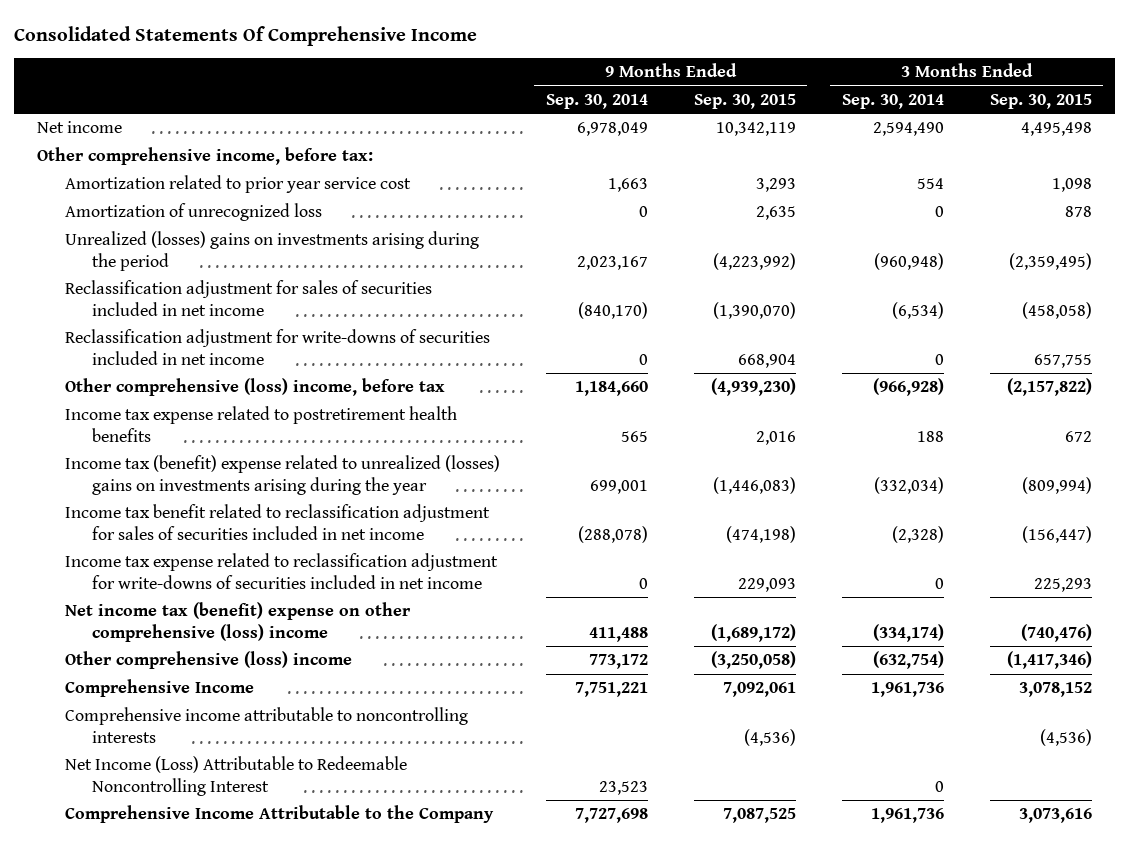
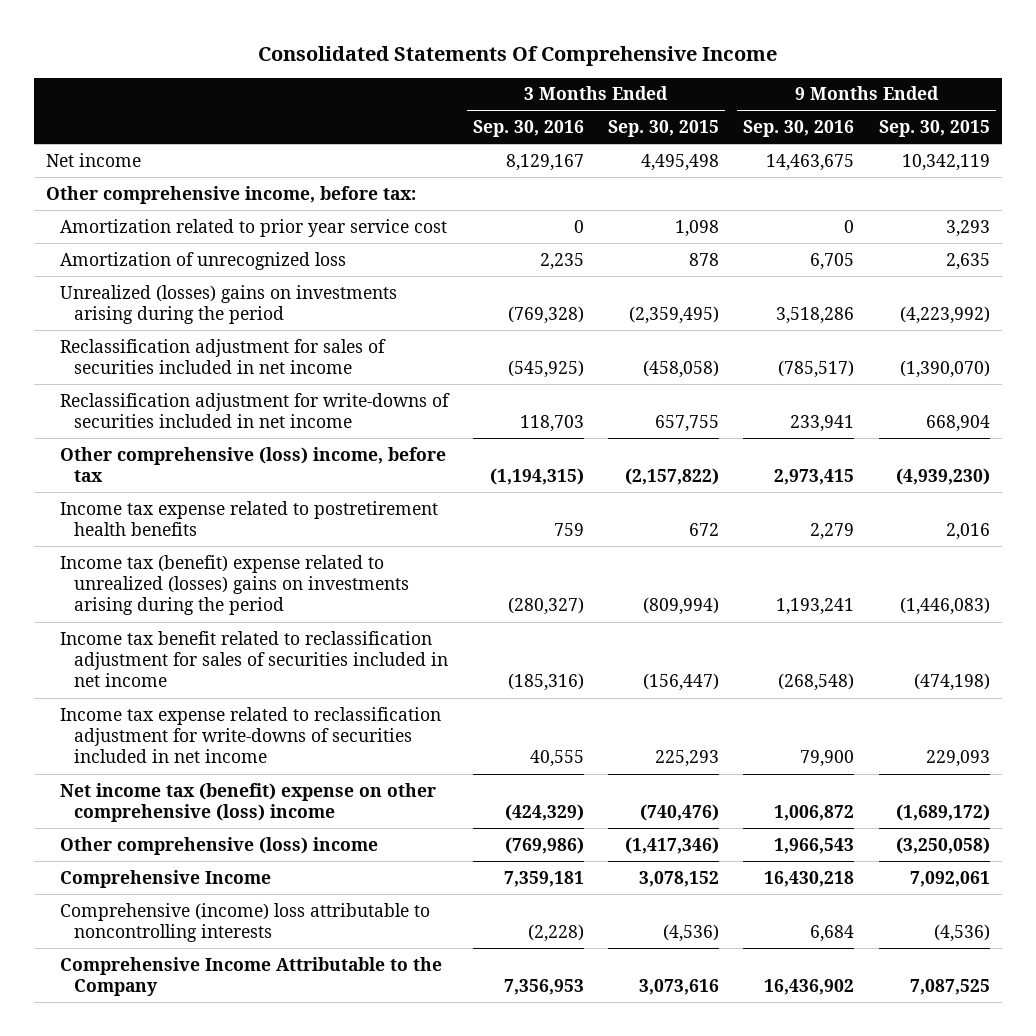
- | 9 Months Ended Sep. 30, 2014 | 9 Months Ended Sep. 30, 2015 | 3 Months Ended Sep. 30, 2014 | 3 Months Ended Sep. 30, 2015
+ | 3 Months Ended Sep. 30, 2016 | 3 Months Ended Sep. 30, 2015 | 9 Months Ended Sep. 30, 2016 | 9 Months Ended Sep. 30, 2015
- Income tax (benefit) expense related to unrealized (losses) gains on investments arising during the year | 699,001 | (1,446,083) | (332,034) | (809,994)
+ Income tax (benefit) expense related to unrealized (losses) gains on investments arising during the period | (280,327) | (809,994) | 1,193,241 | (1,446,083)
- Comprehensive income attributable to noncontrolling interests | | (4,536) | | (4,536)
- Net Income (Loss) Attributable to Redeemable Noncontrolling Interest | 23,523 | | 0 |
+ Comprehensive (income) loss attributable to noncontrolling interests | (2,228) | (4,536) | 6,684 | (4,536)

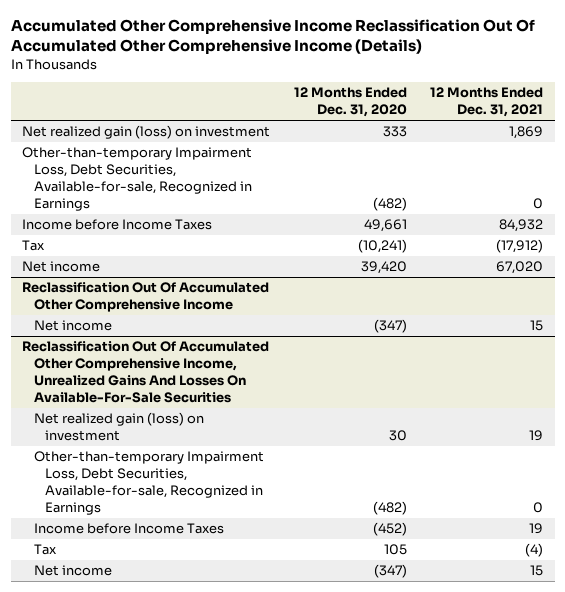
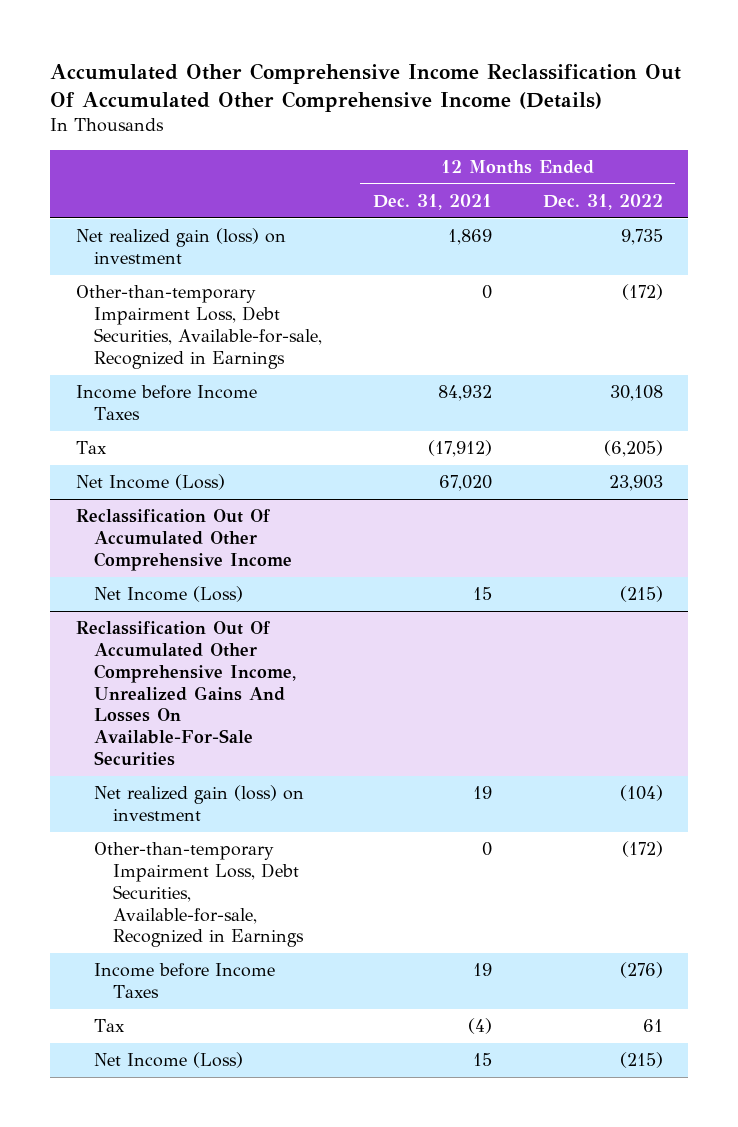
- | 12 Months Ended Dec. 31, 2020 | 12 Months Ended Dec. 31, 2021
+ | 12 Months Ended Dec. 31, 2021 | 12 Months Ended Dec. 31, 2022
- Net income | 39,420 | 67,020
+ Net Income (Loss) | 67,020 | 23,903
@ Reclassification Out Of Accumulated Other Comprehensive Income
- Net income | (347) | 15
+ Net Income (Loss) | 15 | (215)
@ Reclassification Out Of Accumulated Other Comprehensive Income, Unrealized Gains And Losses On Available-For-Sale Securities
- Net income | (347) | 15
+ Net Income (Loss) | 15 | (215)

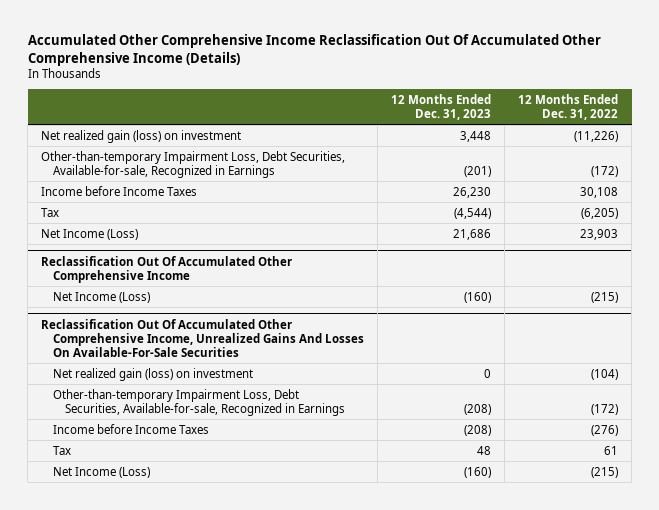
- | 12 Months Ended Dec. 31, 2021 | 12 Months Ended Dec. 31, 2022
+ | 12 Months Ended Dec. 31, 2023 | 12 Months Ended Dec. 31, 2022
- Net realized gain (loss) on investment | 1,869 | 9,735
+ Net realized gain (loss) on investment | 3,448 | (11,226)

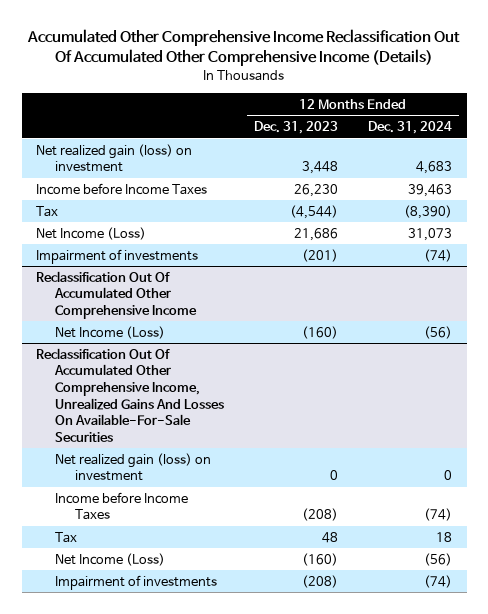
- | 12 Months Ended Dec. 31, 2023 | 12 Months Ended Dec. 31, 2022
+ | 12 Months Ended Dec. 31, 2023 | 12 Months Ended Dec. 31, 2024
- Other-than-temporary Impairment Loss, Debt Securities, Available-for-sale, Recognized in Earnings | (201) | (172)
+ Impairment of investments | (201) | (74)
@ Reclassification Out Of Accumulated Other Comprehensive Income, Unrealized Gains And Losses On Available-For-Sale Securities
- Other-than-temporary Impairment Loss, Debt Securities, Available-for-sale, Recognized in Earnings | (208) | (172)
+ Impairment of investments | (208) | (74)

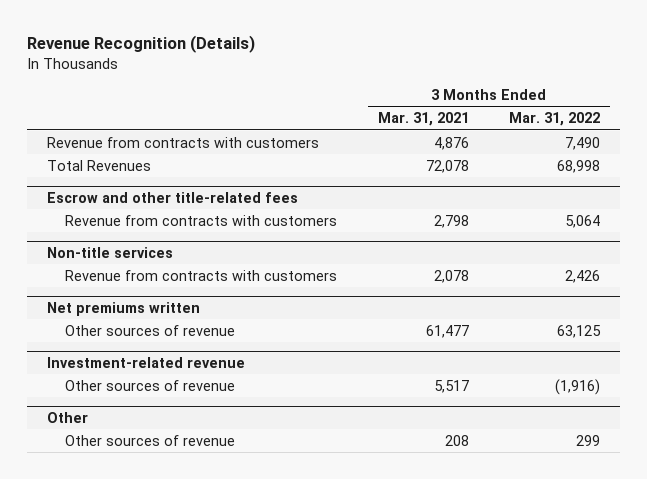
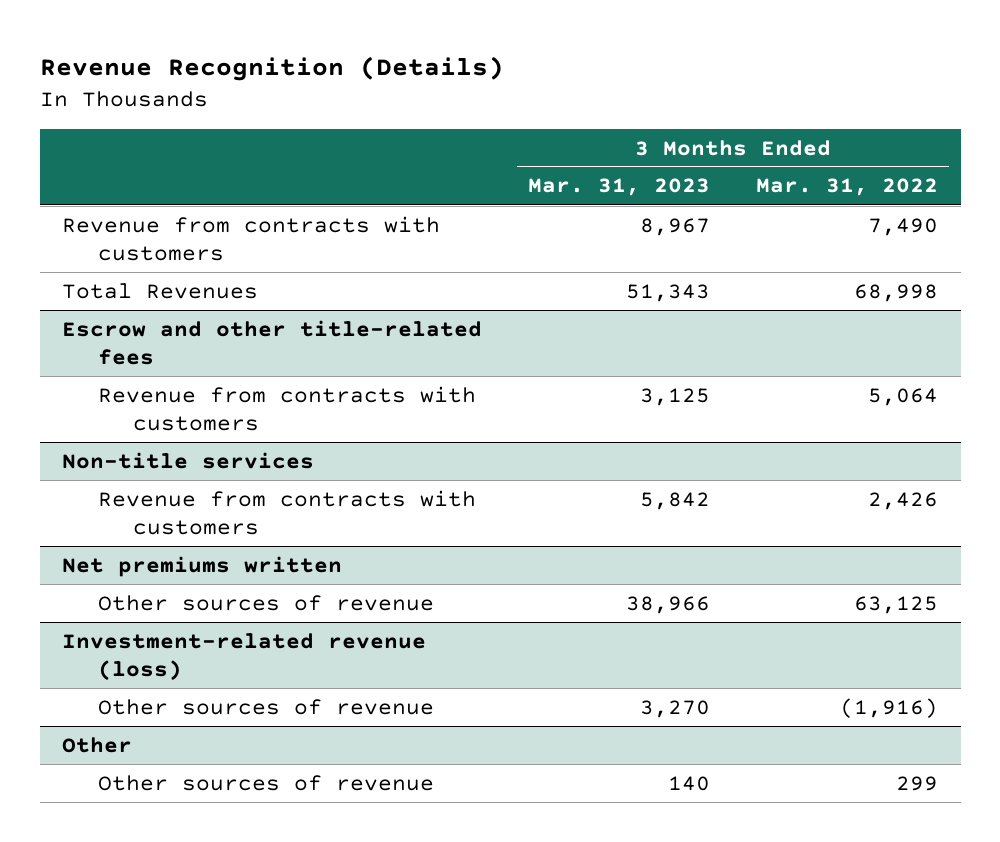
- | 3 Months Ended Mar. 31, 2021 | 3 Months Ended Mar. 31, 2022
+ | 3 Months Ended Mar. 31, 2023 | 3 Months Ended Mar. 31, 2022
- Investment-related revenue
+ Investment-related revenue (loss)

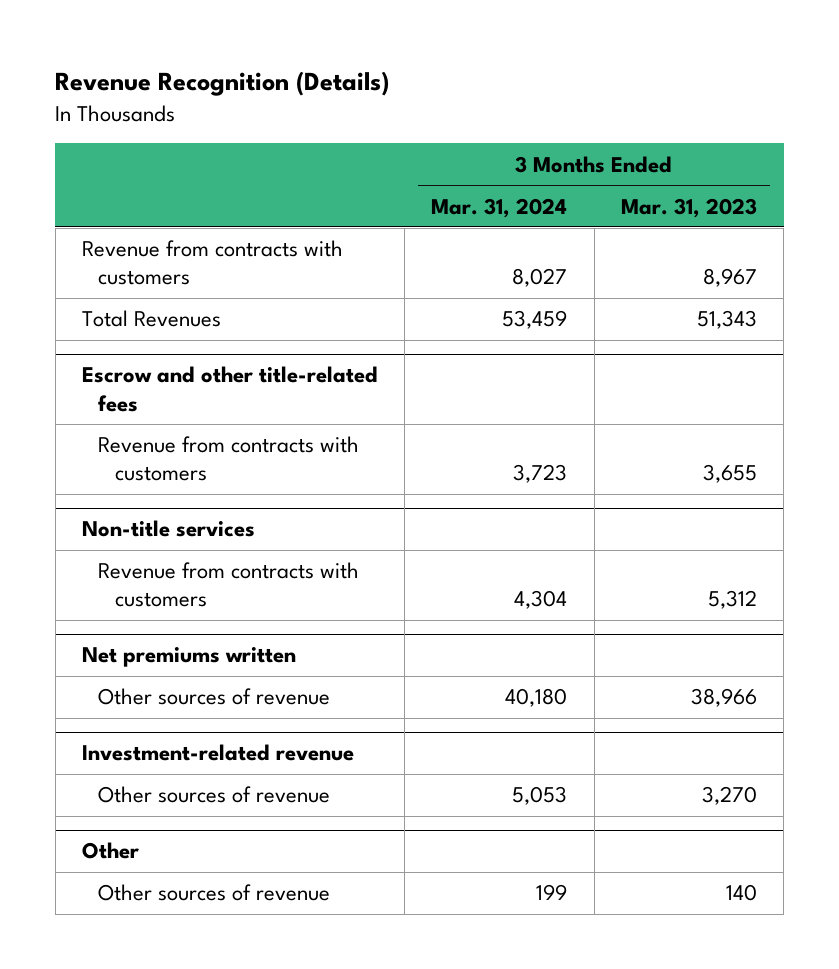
- | 3 Months Ended Mar. 31, 2023 | 3 Months Ended Mar. 31, 2022
+ | 3 Months Ended Mar. 31, 2024 | 3 Months Ended Mar. 31, 2023
@ Escrow and other title-related fees
- Revenue from contracts with customers | 3,125 | 5,064
+ Revenue from contracts with customers | 3,723 | 3,655
@ Non-title services
- Revenue from contracts with customers | 5,842 | 2,426
+ Revenue from contracts with customers | 4,304 | 5,312
- Investment-related revenue (loss)
+ Investment-related revenue

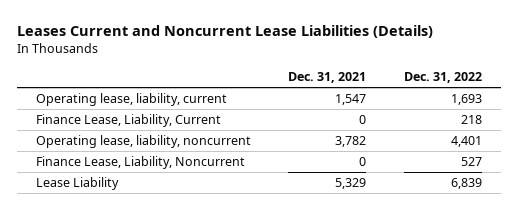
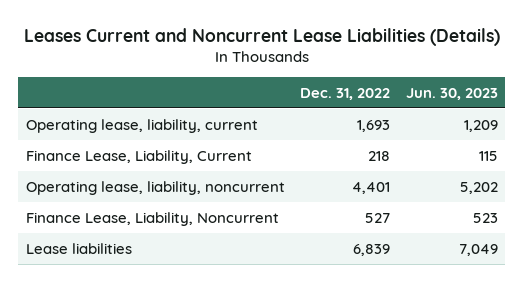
- | Dec. 31, 2021 | Dec. 31, 2022
+ | Dec. 31, 2022 | Jun. 30, 2023
- Lease Liability | 5,329 | 6,839
+ Lease liabilities | 6,839 | 7,049

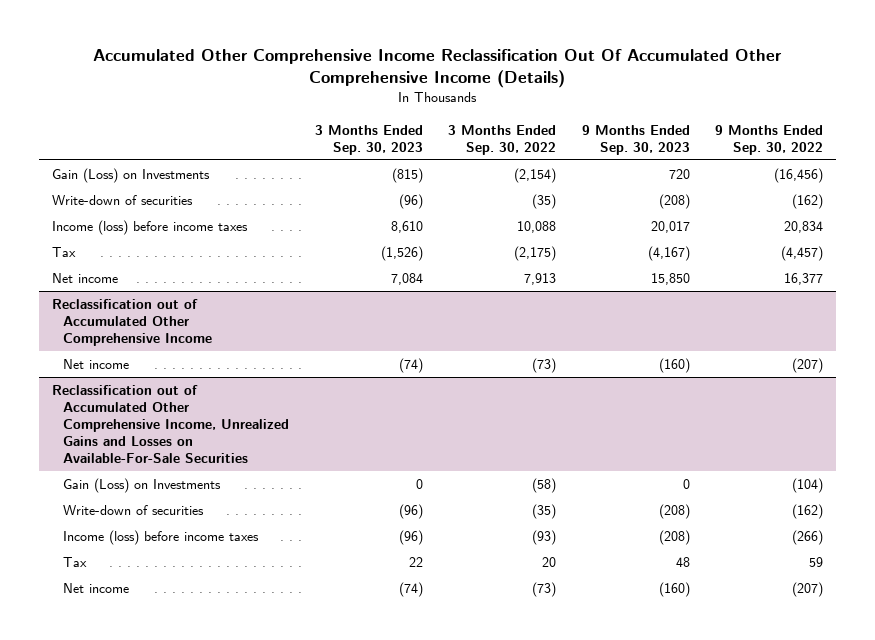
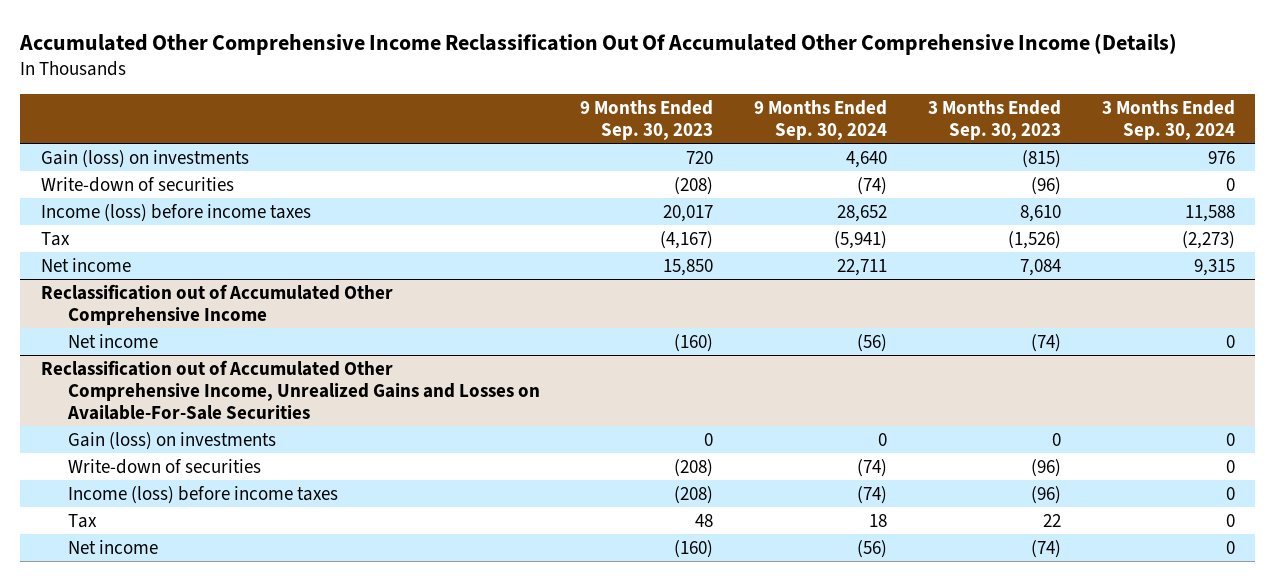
- | 3 Months Ended Sep. 30, 2023 | 3 Months Ended Sep. 30, 2022 | 9 Months Ended Sep. 30, 2023 | 9 Months Ended Sep. 30, 2022
+ | 9 Months Ended Sep. 30, 2023 | 9 Months Ended Sep. 30, 2024 | 3 Months Ended Sep. 30, 2023 | 3 Months Ended Sep. 30, 2024
- Gain (Loss) on Investments | (815) | (2,154) | 720 | (16,456)
+ Gain (loss) on investments | 720 | 4,640 | (815) | 976
@ Reclassification out of Accumulated Other Comprehensive Income, Unrealized Gains and Losses on Available-For-Sale Securities
- Gain (Loss) on Investments | 0 | (58) | 0 | (104)
+ Gain (loss) on investments | 0 | 0 | 0 | 0

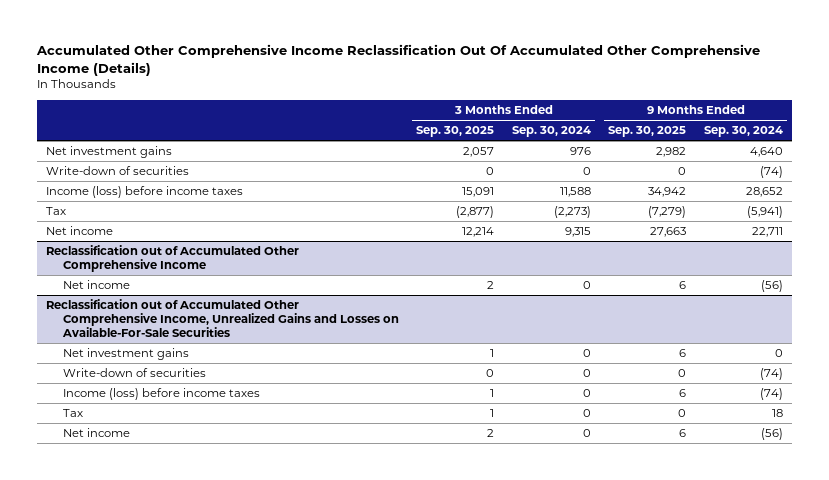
- | 9 Months Ended Sep. 30, 2023 | 9 Months Ended Sep. 30, 2024 | 3 Months Ended Sep. 30, 2023 | 3 Months Ended Sep. 30, 2024
+ | 3 Months Ended Sep. 30, 2025 | 3 Months Ended Sep. 30, 2024 | 9 Months Ended Sep. 30, 2025 | 9 Months Ended Sep. 30, 2024
- Gain (loss) on investments | 720 | 4,640 | (815) | 976
+ Net investment gains | 2,057 | 976 | 2,982 | 4,640
@ Reclassification out of Accumulated Other Comprehensive Income, Unrealized Gains and Losses on Available-For-Sale Securities
- Gain (loss) on investments | 0 | 0 | 0 | 0
+ Net investment gains | 1 | 0 | 6 | 0

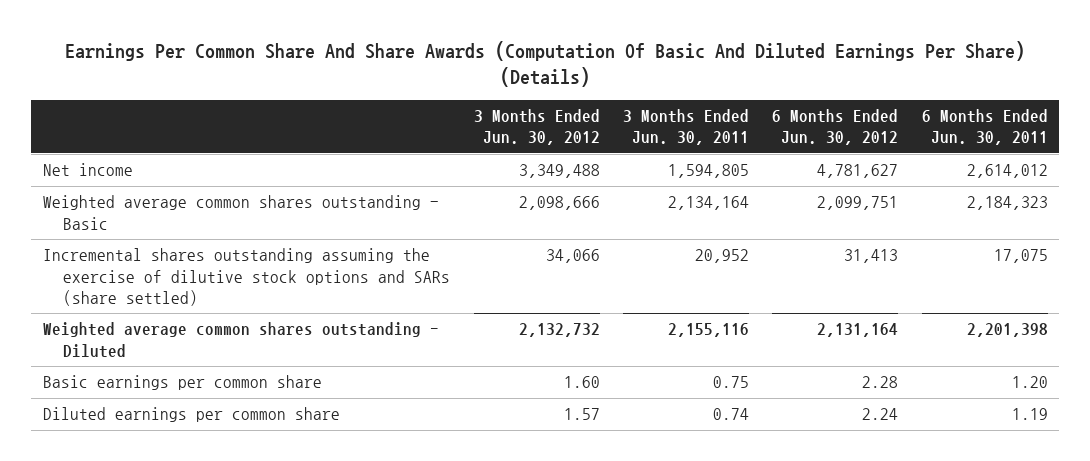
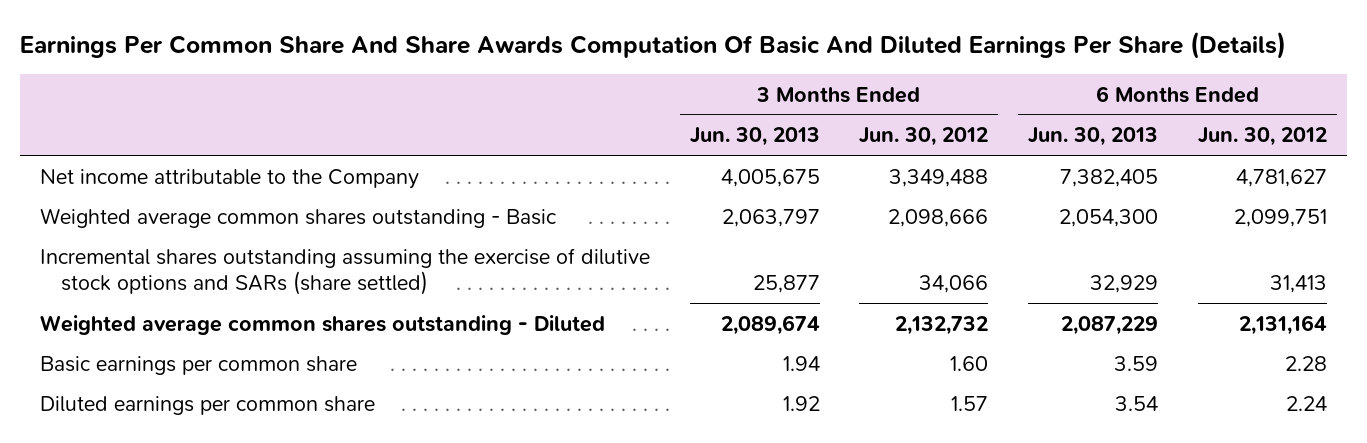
- Earnings Per Common Share And Share Awards (Computation Of Basic And Diluted Earnings Per Share) (Details)
+ Earnings Per Common Share And Share Awards Computation Of Basic And Diluted Earnings Per Share (Details)
- | 3 Months Ended Jun. 30, 2012 | 3 Months Ended Jun. 30, 2011 | 6 Months Ended Jun. 30, 2012 | 6 Months Ended Jun. 30, 2011
+ | 3 Months Ended Jun. 30, 2013 | 3 Months Ended Jun. 30, 2012 | 6 Months Ended Jun. 30, 2013 | 6 Months Ended Jun. 30, 2012
- Net income | 3,349,488 | 1,594,805 | 4,781,627 | 2,614,012
+ Net income attributable to the Company | 4,005,675 | 3,349,488 | 7,382,405 | 4,781,627

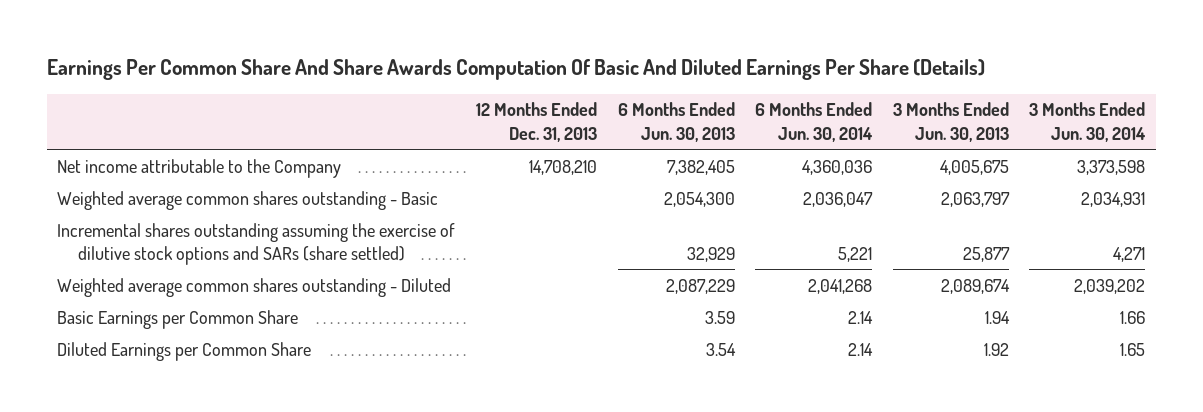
- | 3 Months Ended Jun. 30, 2013 | 3 Months Ended Jun. 30, 2012 | 6 Months Ended Jun. 30, 2013 | 6 Months Ended Jun. 30, 2012
+ | 12 Months Ended Dec. 31, 2013 | 6 Months Ended Jun. 30, 2013 | 6 Months Ended Jun. 30, 2014 | 3 Months Ended Jun. 30, 2013 | 3 Months Ended Jun. 30, 2014
- Basic earnings per common share | 1.94 | 1.60 | 3.59 | 2.28
- Diluted earnings per common share | 1.92 | 1.57 | 3.54 | 2.24
+ Basic Earnings per Common Share | | 3.59 | 2.14 | 1.94 | 1.66
+ Diluted Earnings per Common Share | | 3.54 | 2.14 | 1.92 | 1.65

